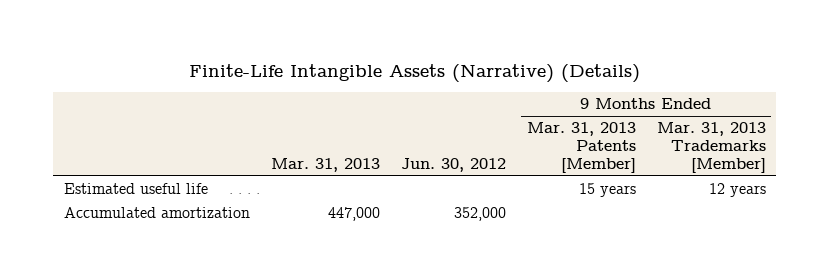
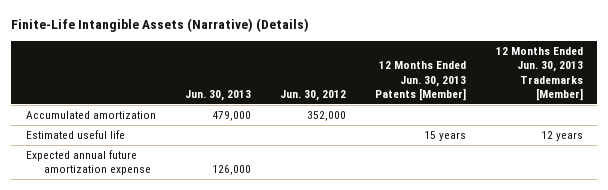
- | Mar. 31, 2013 | Jun. 30, 2012 | 9 Months Ended Mar. 31, 2013 Patents [Member] | 9 Months Ended Mar. 31, 2013 Trademarks [Member]
+ | Jun. 30, 2013 | Jun. 30, 2012 | 12 Months Ended Jun. 30, 2013 Patents [Member] | 12 Months Ended Jun. 30, 2013 Trademarks [Member]
moved down: Estimated useful life | | | 15 years | 12 years
+ Expected annual future amortization expense | 126,000 | | |

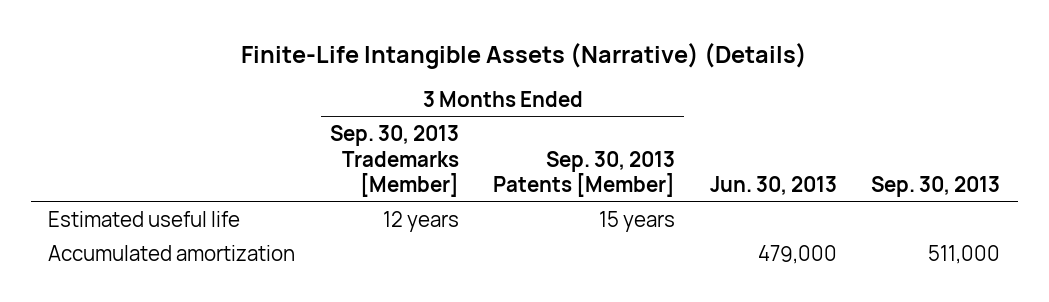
- | Jun. 30, 2013 | Jun. 30, 2012 | 12 Months Ended Jun. 30, 2013 Patents [Member] | 12 Months Ended Jun. 30, 2013 Trademarks [Member]
+ | 3 Months Ended Sep. 30, 2013 Trademarks [Member] | 3 Months Ended Sep. 30, 2013 Patents [Member] | Jun. 30, 2013 | Sep. 30, 2013
- Expected annual future amortization expense | 126,000 | | |
moved down: Accumulated amortization | | | 479,000 | 511,000

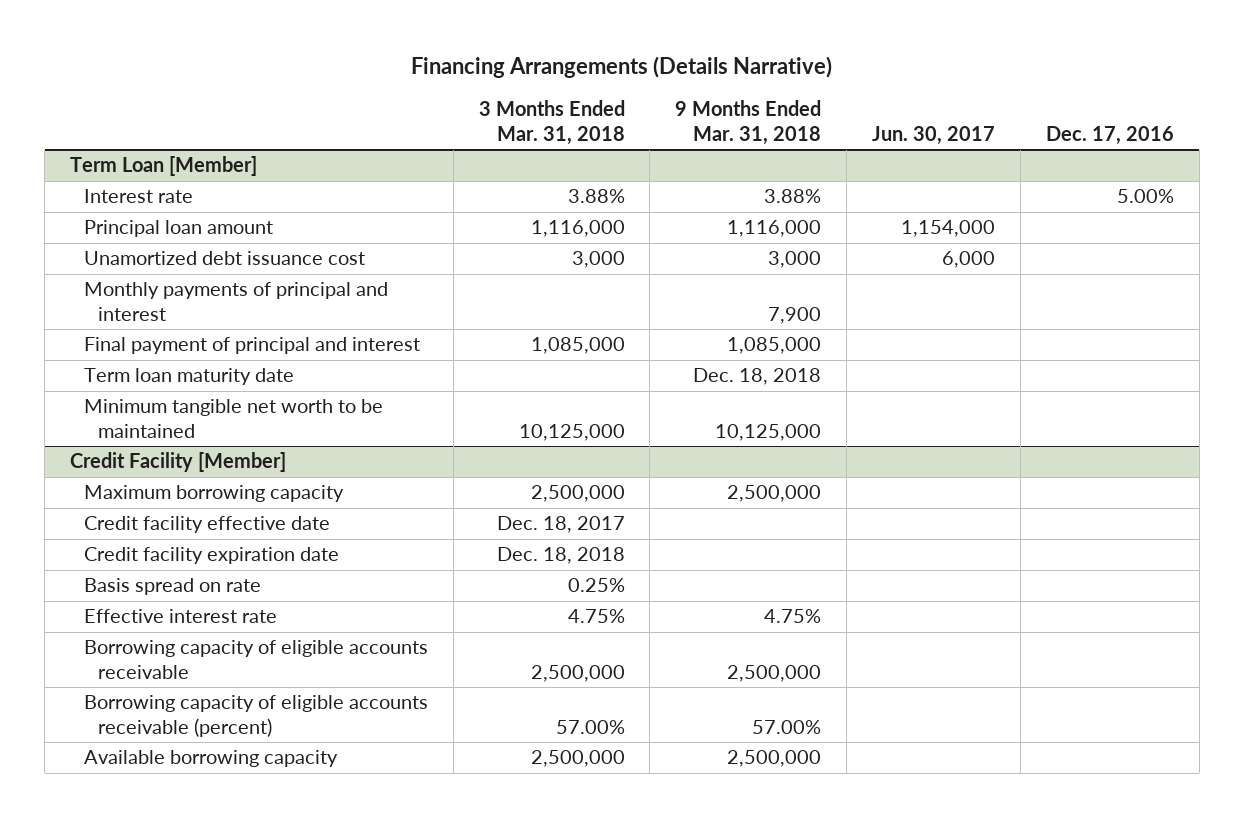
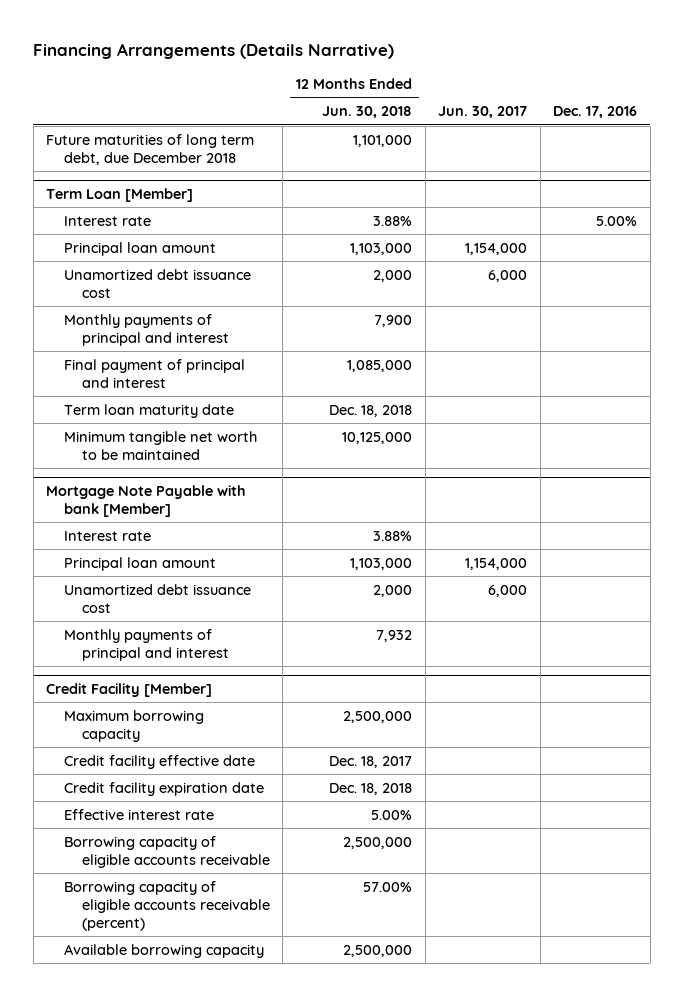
- | 3 Months Ended Mar. 31, 2018 | 9 Months Ended Mar. 31, 2018 | Jun. 30, 2017 | Dec. 17, 2016
+ | 12 Months Ended Jun. 30, 2018 | Jun. 30, 2017 | Dec. 17, 2016
+ Future maturities of long term debt, due December 2018 | 1,101,000 | |
+ Mortgage Note Payable with bank [Member]
+ Interest rate | 3.88% | |
+ Principal loan amount | 1,103,000 | 1,154,000 |
+ Unamortized debt issuance cost | 2,000 | 6,000 |
+ Monthly payments of principal and interest | 7,932 | |
@ Credit Facility [Member]
- Basis spread on rate | 0.25% | | |

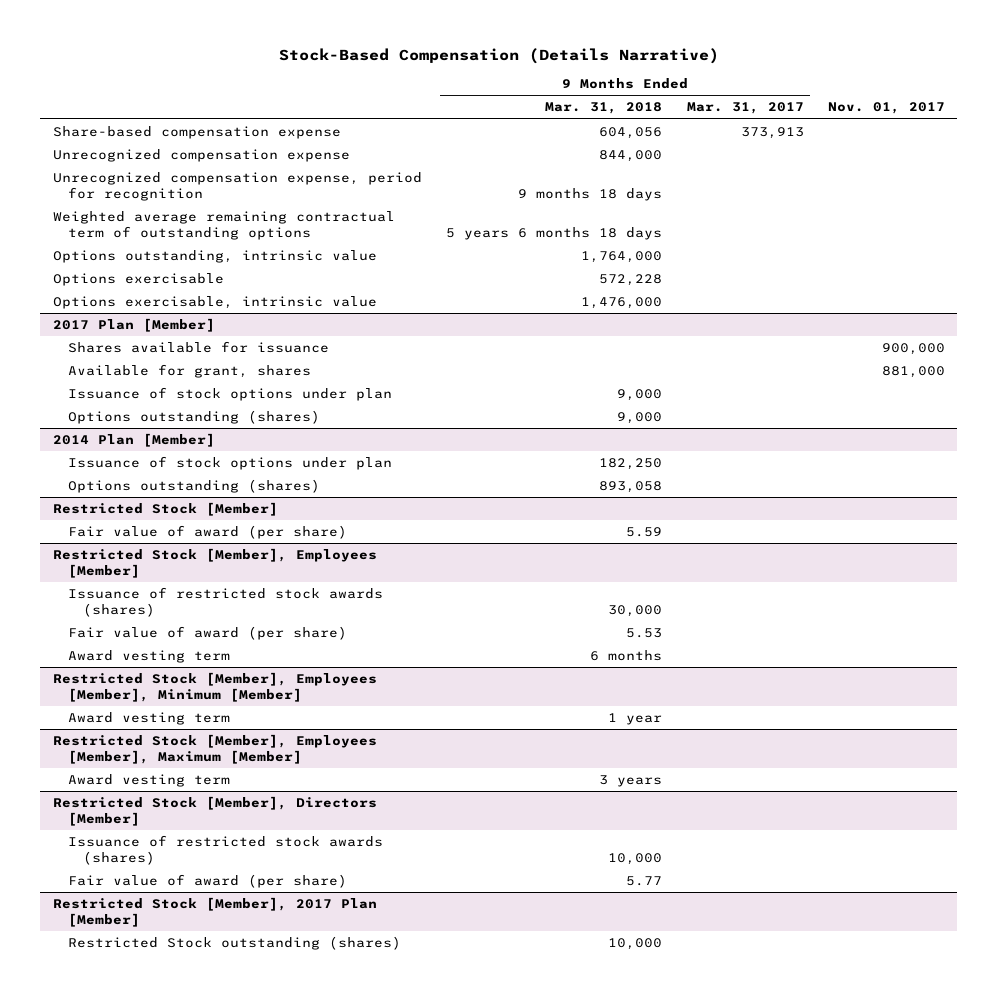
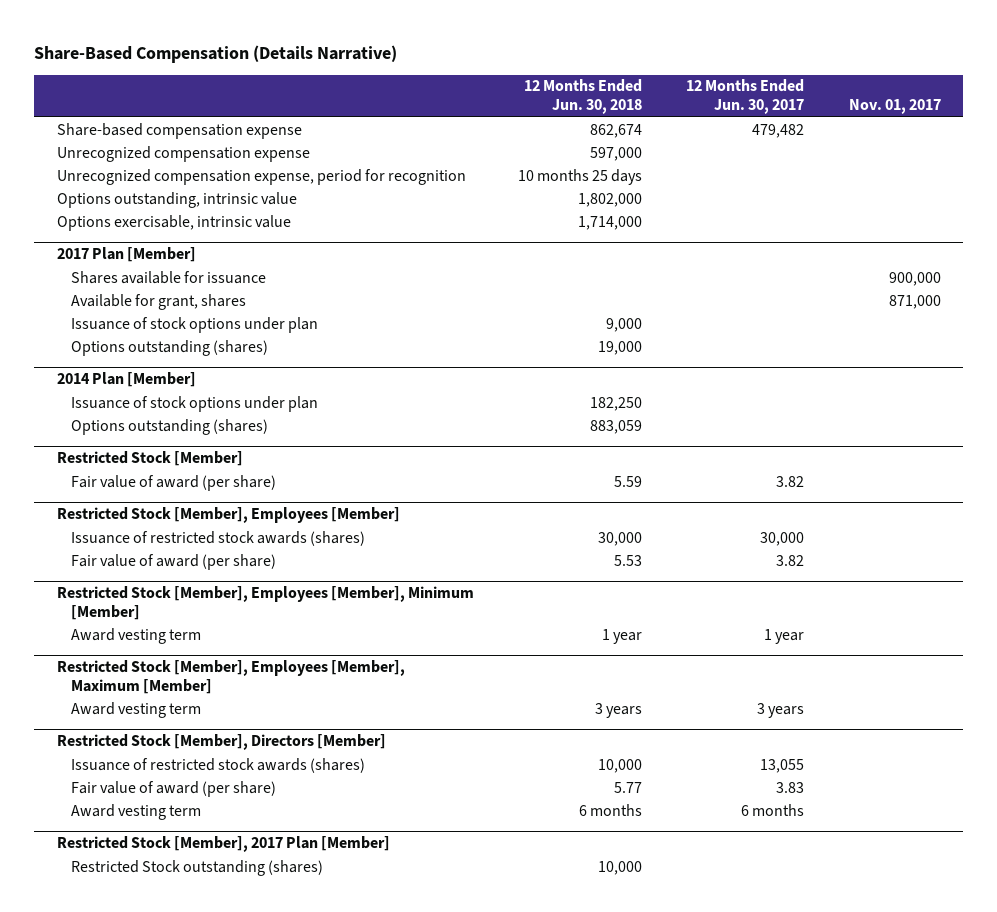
- Stock-Based Compensation (Details Narrative)
+ Share-Based Compensation (Details Narrative)
- | 9 Months Ended Mar. 31, 2018 | 9 Months Ended Mar. 31, 2017 | Nov. 01, 2017
+ | 12 Months Ended Jun. 30, 2018 | 12 Months Ended Jun. 30, 2017 | Nov. 01, 2017
- Weighted average remaining contractual term of outstanding options | 5 years 6 months 18 days | |
- Options exercisable | 572,228 | |
@ 2017 Plan [Member]
- Available for grant, shares | | | 881,000
+ Available for grant, shares | | | 871,000
@ Restricted Stock [Member], Employees [Member]
- Award vesting term | 6 months | |
@ Restricted Stock [Member], Directors [Member]
+ Award vesting term | 6 months | 6 months |

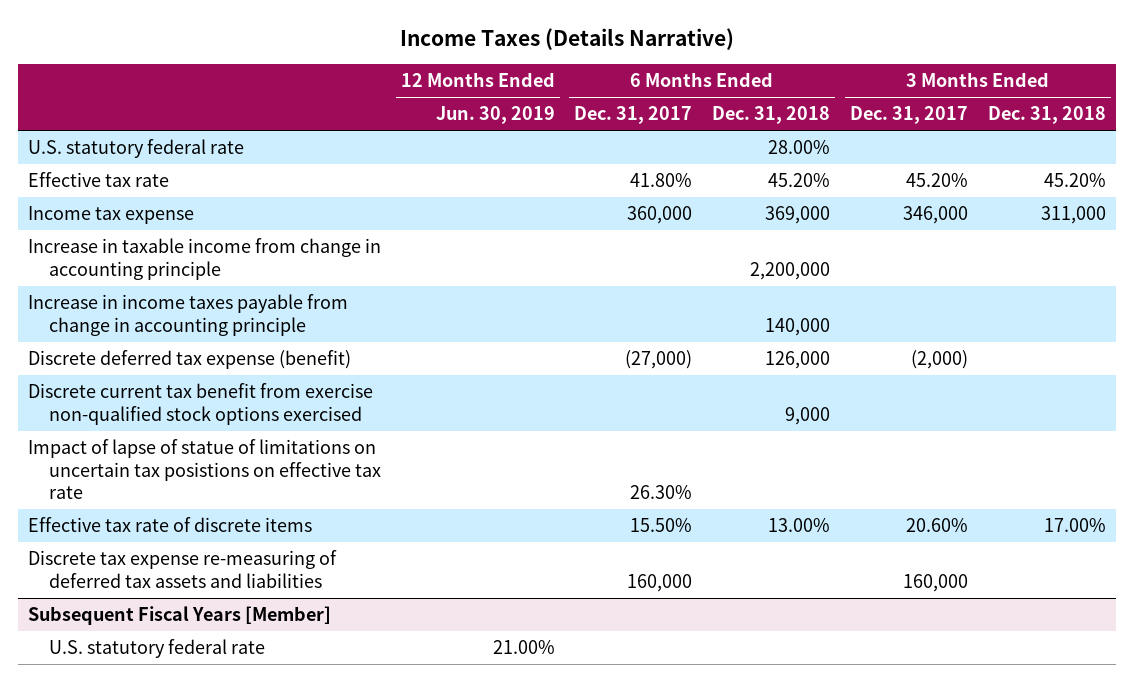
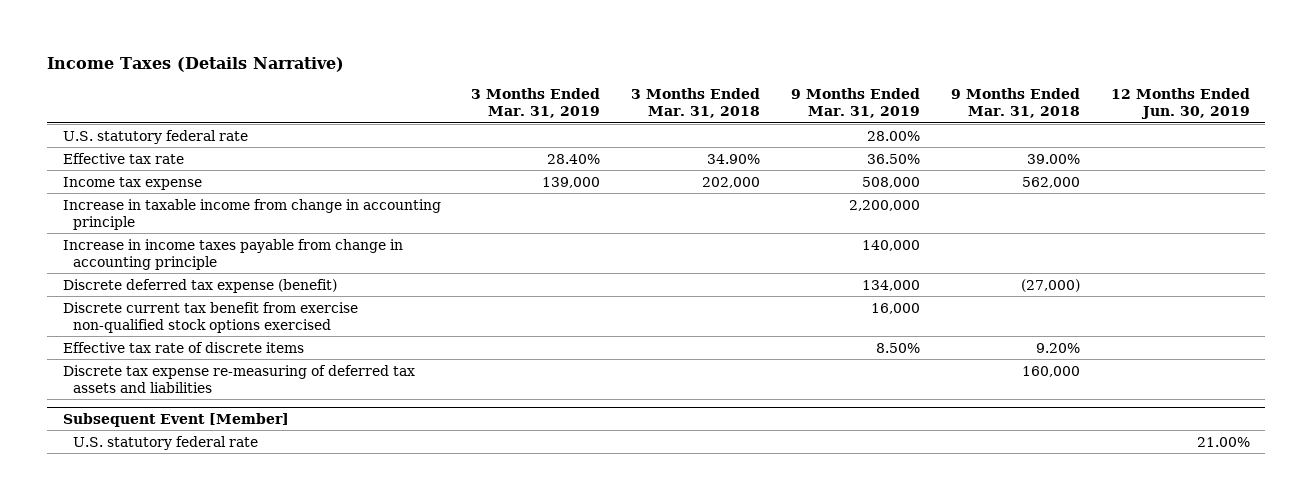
- | 12 Months Ended Jun. 30, 2019 | 6 Months Ended Dec. 31, 2017 | 6 Months Ended Dec. 31, 2018 | 3 Months Ended Dec. 31, 2017 | 3 Months Ended Dec. 31, 2018
+ | 3 Months Ended Mar. 31, 2019 | 3 Months Ended Mar. 31, 2018 | 9 Months Ended Mar. 31, 2019 | 9 Months Ended Mar. 31, 2018 | 12 Months Ended Jun. 30, 2019
- Impact of lapse of statue of limitations on uncertain tax posistions on effective tax rate | | 26.30% | | |
- Subsequent Fiscal Years [Member]
+ Subsequent Event [Member]

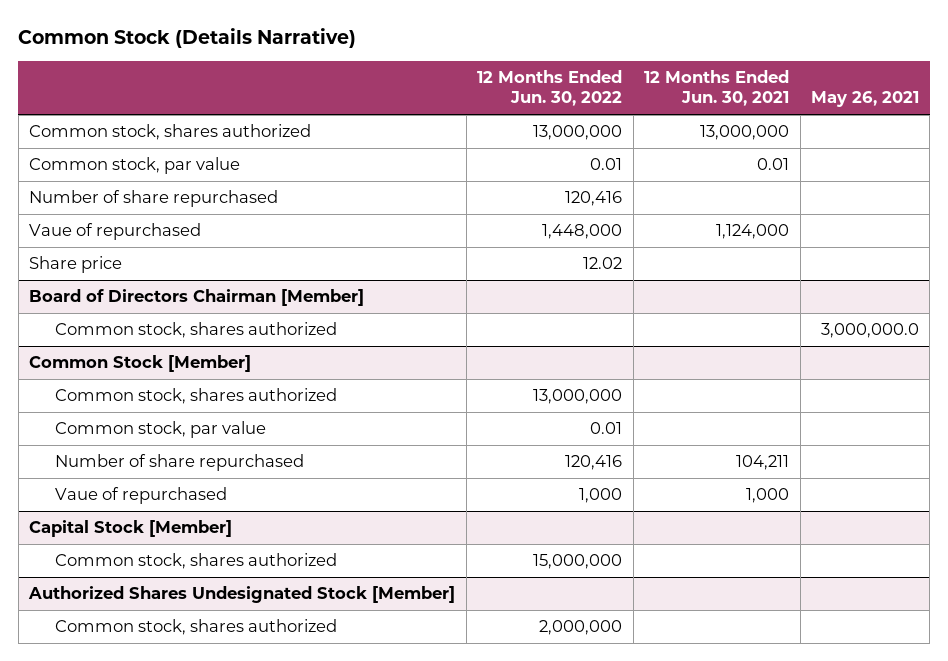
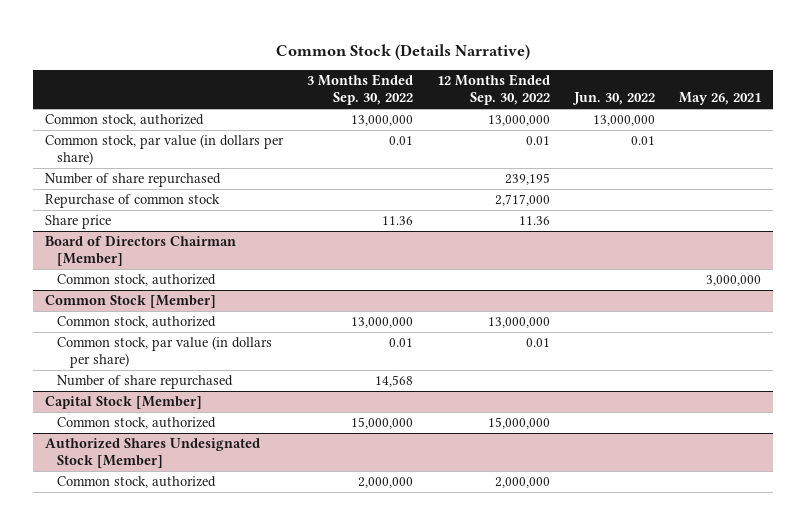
- | 12 Months Ended Jun. 30, 2022 | 12 Months Ended Jun. 30, 2021 | May 26, 2021
+ | 3 Months Ended Sep. 30, 2022 | 12 Months Ended Sep. 30, 2022 | Jun. 30, 2022 | May 26, 2021
- Common stock, shares authorized | 13,000,000 | 13,000,000 |
- Common stock, par value | 0.01 | 0.01 |
+ Common stock, authorized | 13,000,000 | 13,000,000 | 13,000,000 |
+ Common stock, par value (in dollars per share) | 0.01 | 0.01 | 0.01 |
- Vaue of repurchased | 1,448,000 | 1,124,000 |
+ Repurchase of common stock | | 2,717,000 | |
@ Board of Directors Chairman [Member]
- Common stock, shares authorized | | | 3,000,000.0
+ Common stock, authorized | | | | 3,000,000
@ Common Stock [Member]
- Common stock, shares authorized | 13,000,000 | |
- Common stock, par value | 0.01 | |
+ Common stock, authorized | 13,000,000 | 13,000,000 | |
+ Common stock, par value (in dollars per share) | 0.01 | 0.01 | |
- Vaue of repurchased | 1,000 | 1,000 |
@ Capital Stock [Member]
- Common stock, shares authorized | 15,000,000 | |
+ Common stock, authorized | 15,000,000 | 15,000,000 | |
@ Authorized Shares Undesignated Stock [Member]
- Common stock, shares authorized | 2,000,000 | |
+ Common stock, authorized | 2,000,000 | 2,000,000 | |

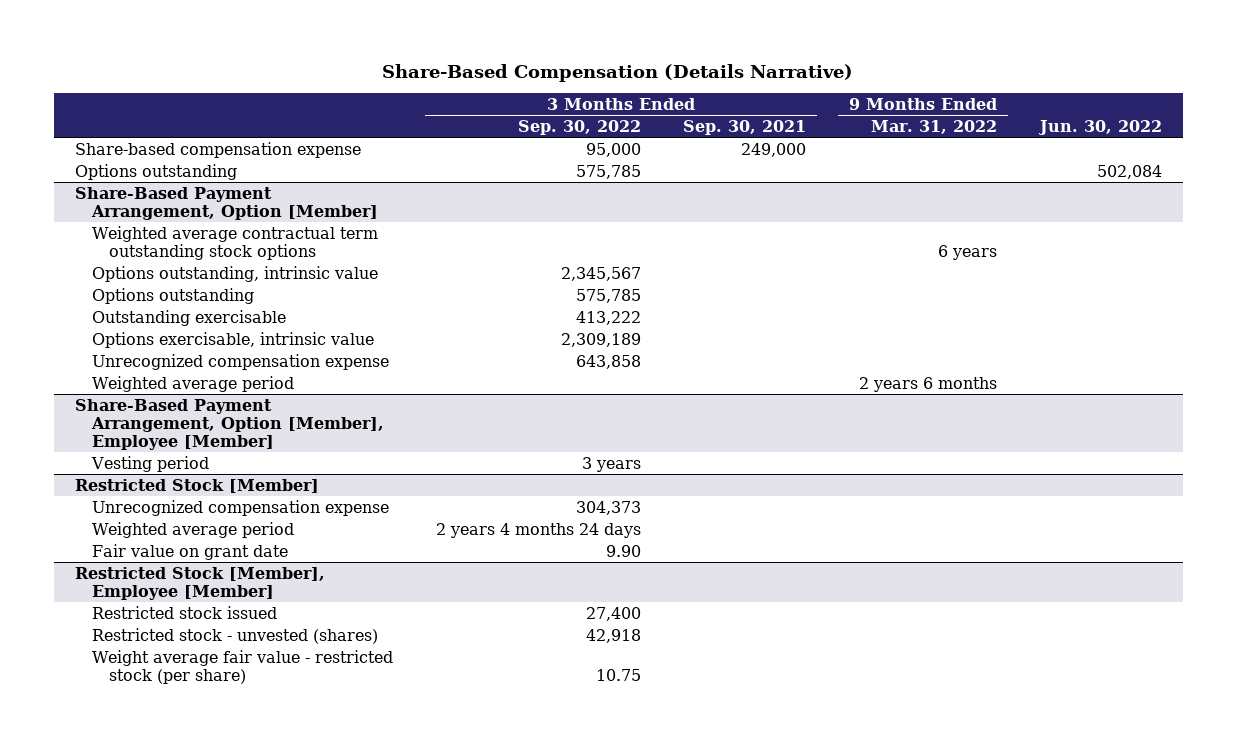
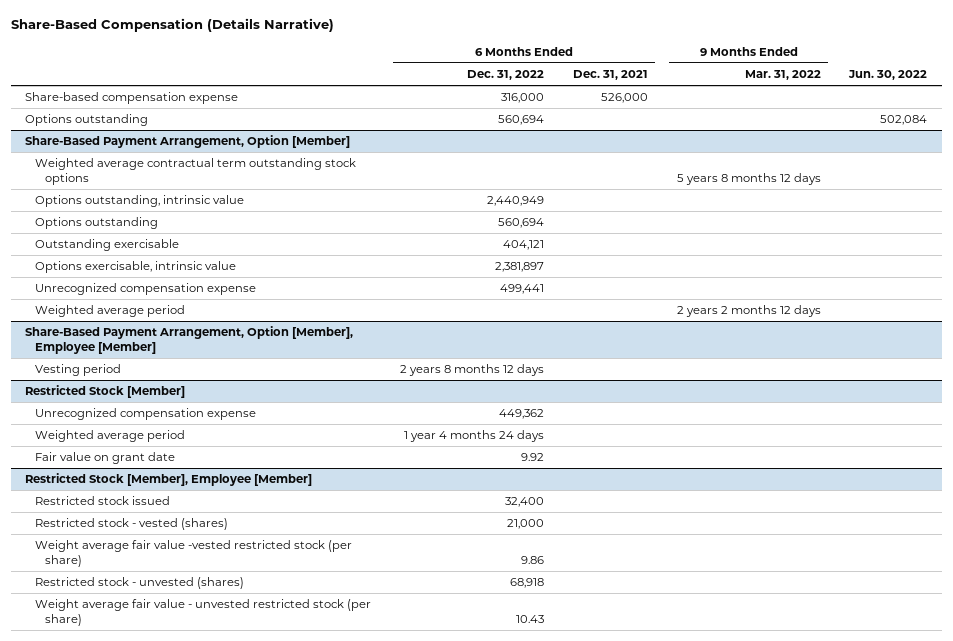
- | 3 Months Ended Sep. 30, 2022 | 3 Months Ended Sep. 30, 2021 | 9 Months Ended Mar. 31, 2022 | Jun. 30, 2022
+ | 6 Months Ended Dec. 31, 2022 | 6 Months Ended Dec. 31, 2021 | 9 Months Ended Mar. 31, 2022 | Jun. 30, 2022
@ Share-Based Payment Arrangement, Option [Member]
- Weighted average contractual term outstanding stock options | | | 6 years |
+ Weighted average contractual term outstanding stock options | | | 5 years 8 months 12 days |
- Weighted average period | | | 2 years 6 months |
+ Weighted average period | | | 2 years 2 months 12 days |
@ Restricted Stock [Member], Employee [Member]
+ Restricted stock - vested (shares) | 21,000 | | |
+ Weight average fair value -vested restricted stock (per share) | 9.86 | | |
- Weight average fair value - restricted stock (per share) | 10.75 | | |
+ Weight average fair value - unvested restricted stock (per share) | 10.43 | | |

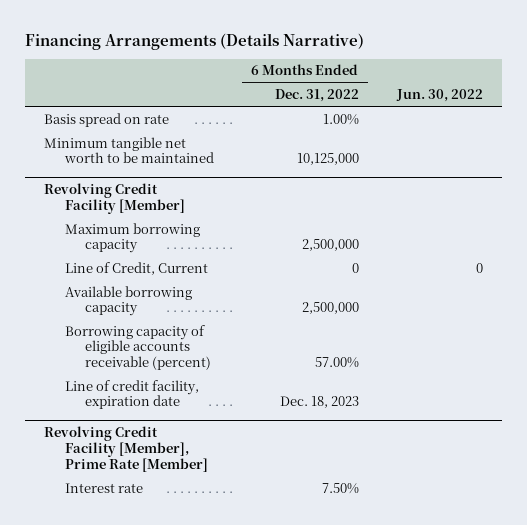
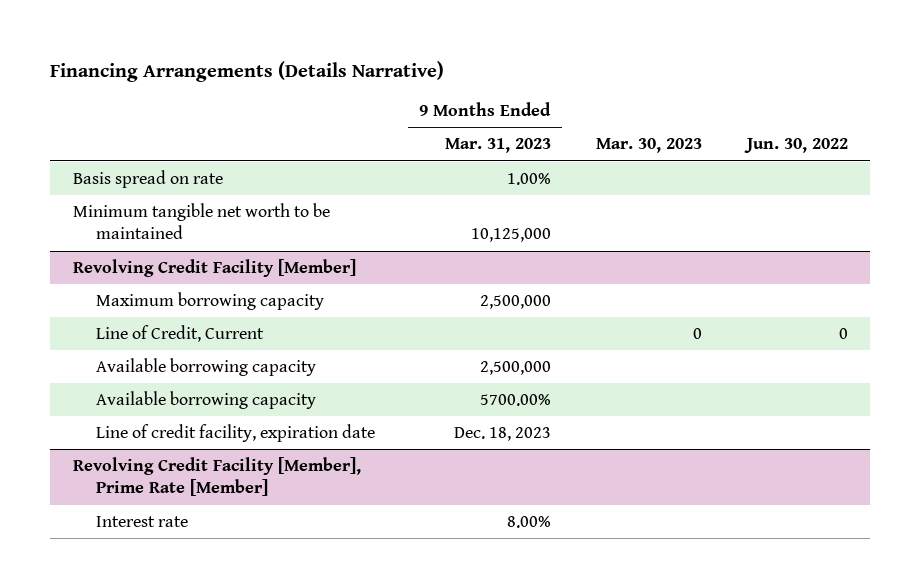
- | 6 Months Ended Dec. 31, 2022 | Jun. 30, 2022
+ | 9 Months Ended Mar. 31, 2023 | Mar. 30, 2023 | Jun. 30, 2022
@ Revolving Credit Facility [Member]
- Borrowing capacity of eligible accounts receivable (percent) | 57.00% |
+ Available borrowing capacity | 5700.00% | |

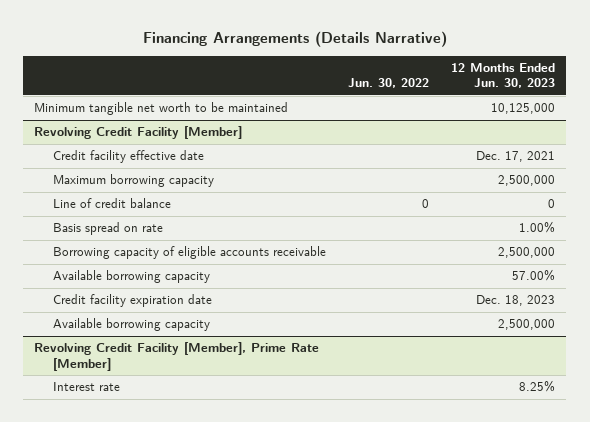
- | 9 Months Ended Mar. 31, 2023 | Mar. 30, 2023 | Jun. 30, 2022
+ | Jun. 30, 2022 | 12 Months Ended Jun. 30, 2023
- Basis spread on rate | 1.00% | |
@ Revolving Credit Facility [Member]
+ Credit facility effective date | | Dec. 17, 2021
- Line of Credit, Current | | 0 | 0
+ Line of credit balance | 0 | 0
+ Basis spread on rate | | 1.00%
+ Borrowing capacity of eligible accounts receivable | | 2,500,000
+ Credit facility expiration date | | Dec. 18, 2023
- Line of credit facility, expiration date | Dec. 18, 2023 | |

